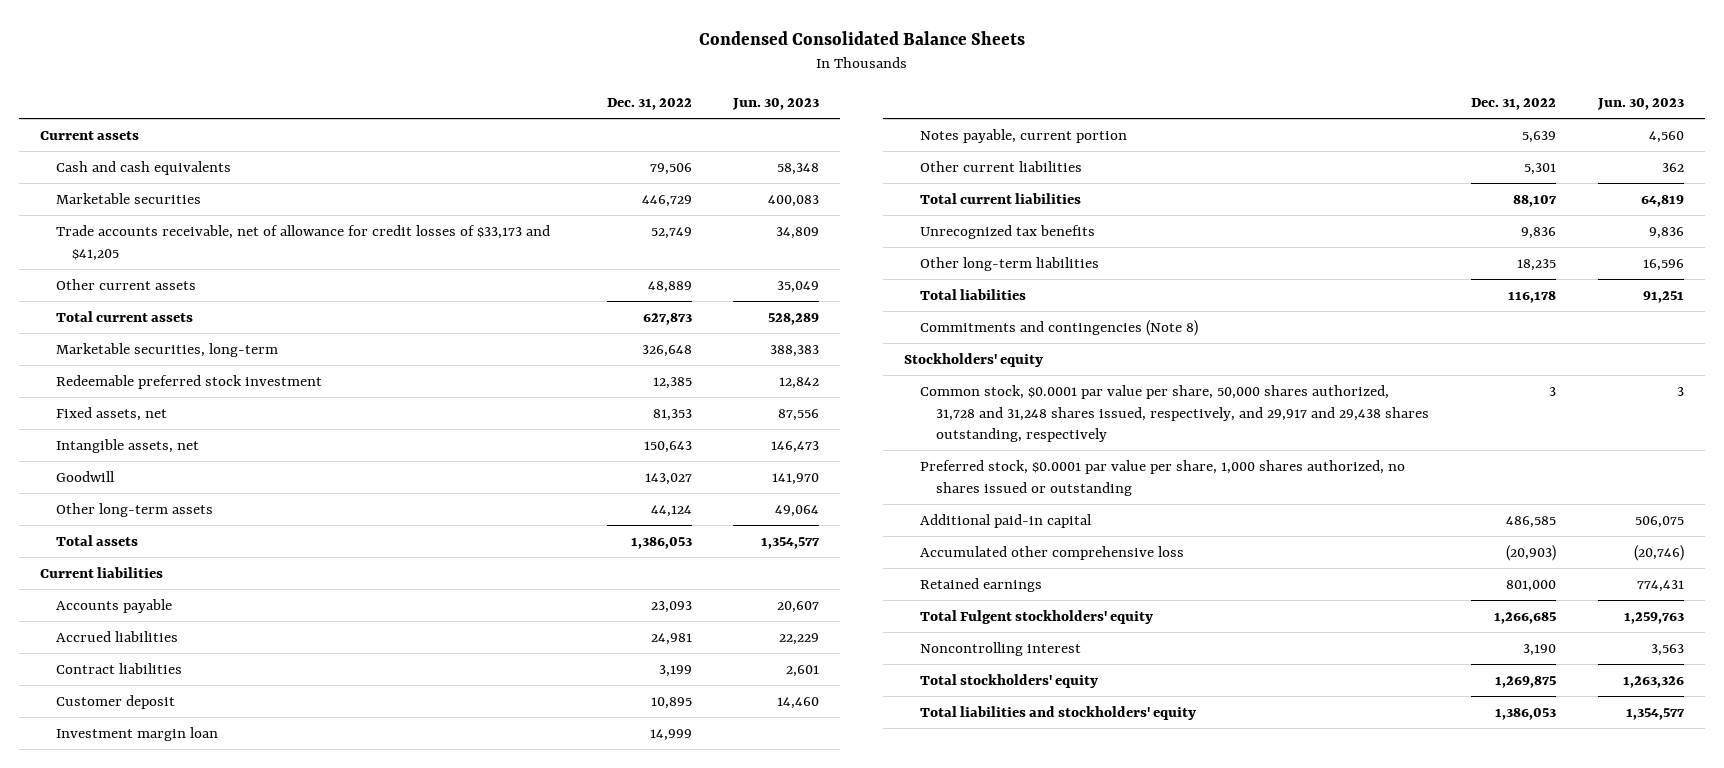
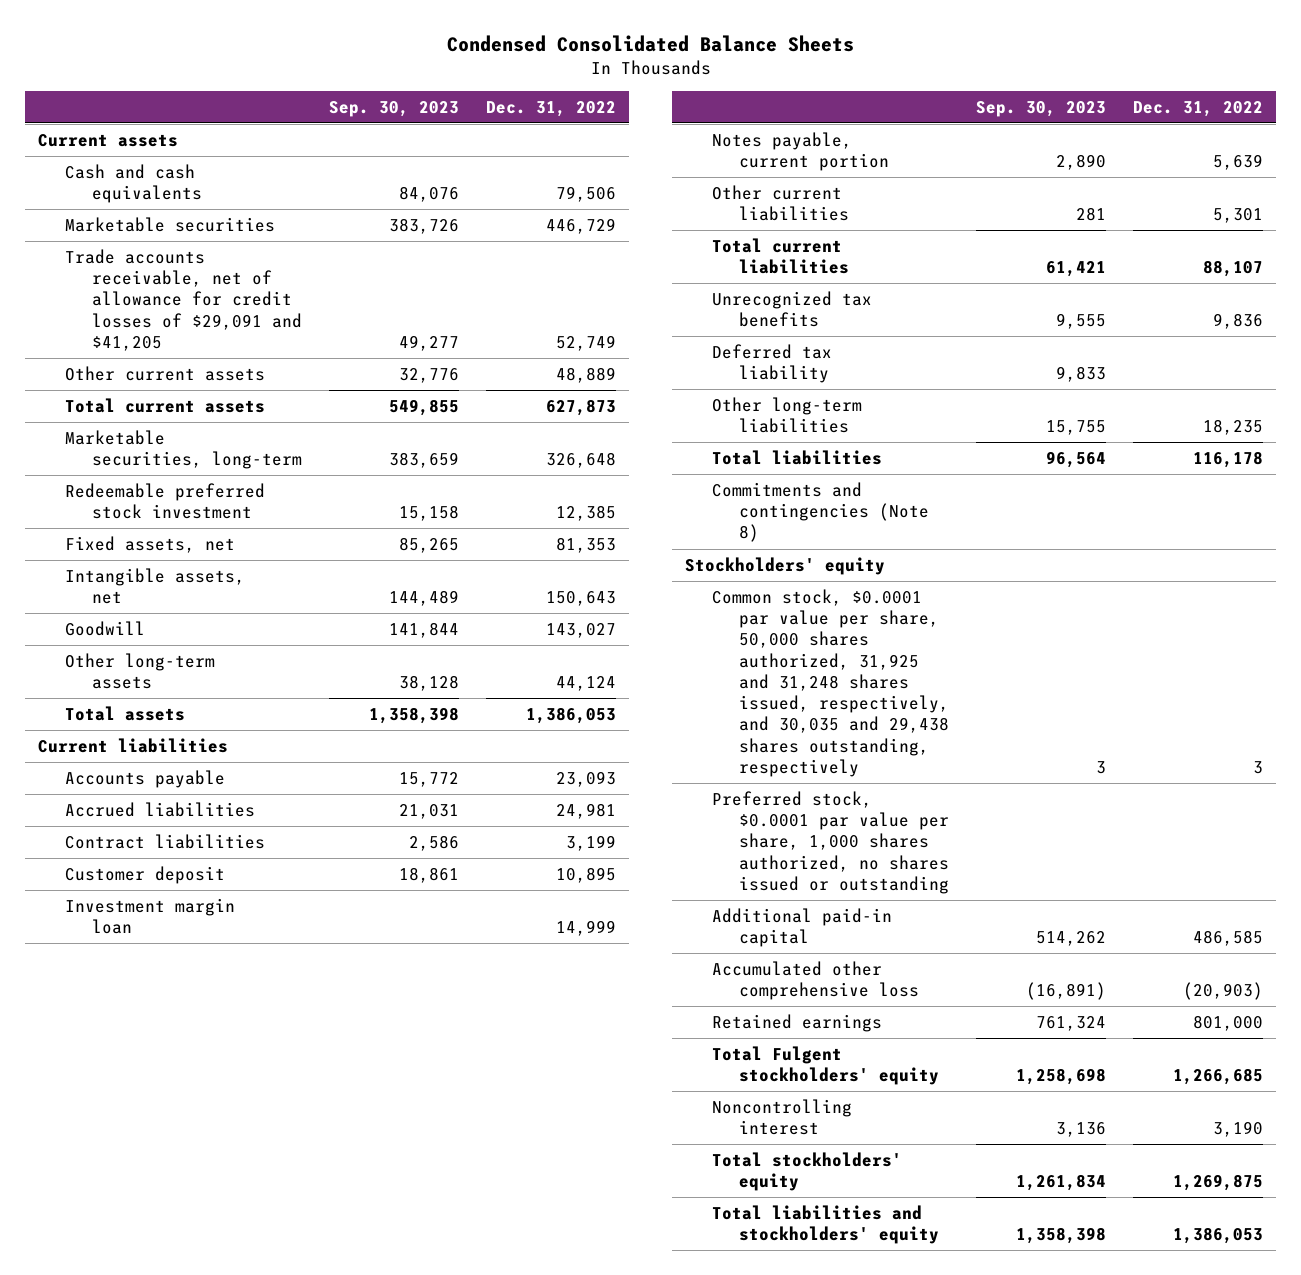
- | Dec. 31, 2022 | Jun. 30, 2023
+ | Sep. 30, 2023 | Dec. 31, 2022
- Trade accounts receivable, net of allowance for credit losses of $33,173 and $41,205 | 52,749 | 34,809
+ Trade accounts receivable, net of allowance for credit losses of $29,091 and $41,205 | 49,277 | 52,749
+ Deferred tax liability | 9,833 |
- Common stock, $0.0001 par value per share, 50,000 shares authorized, 31,728 and 31,248 shares issued, respectively, and 29,917 and 29,438 shares outstanding, respectively | 3 | 3
+ Common stock, $0.0001 par value per share, 50,000 shares authorized, 31,925 and 31,248 shares issued, respectively, and 30,035 and 29,438 shares outstanding, respectively | 3 | 3

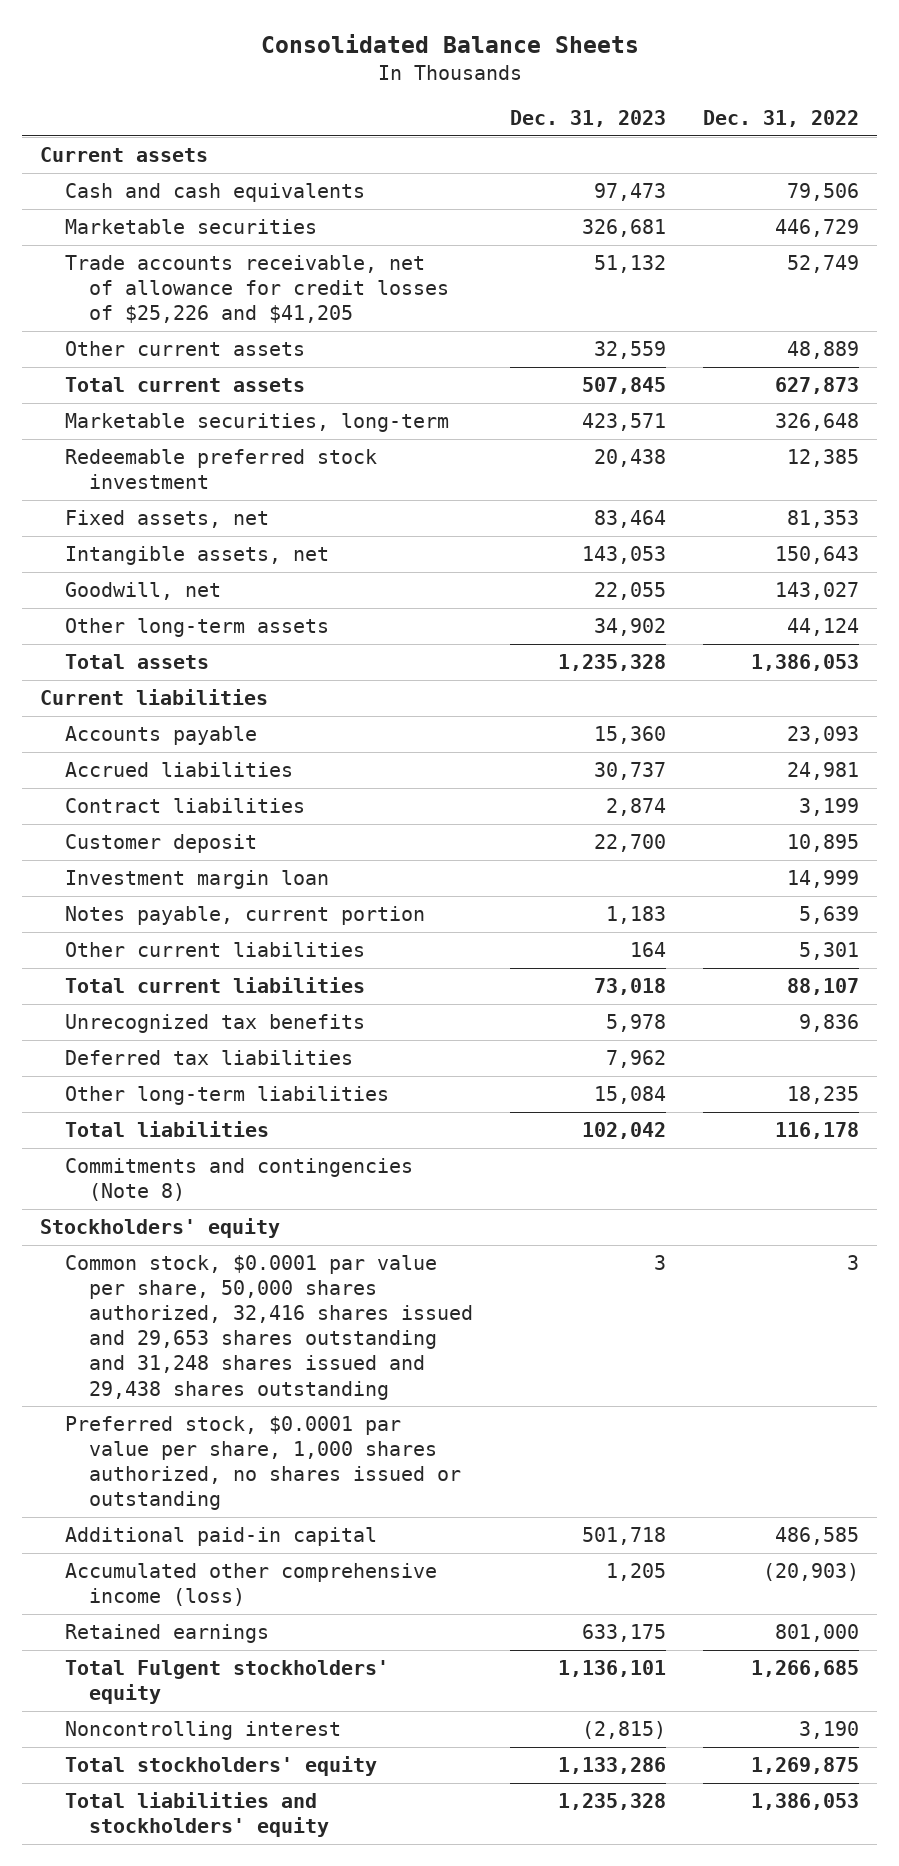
- Condensed Consolidated Balance Sheets
+ Consolidated Balance Sheets
- | Sep. 30, 2023 | Dec. 31, 2022
+ | Dec. 31, 2023 | Dec. 31, 2022
- Trade accounts receivable, net of allowance for credit losses of $29,091 and $41,205 | 49,277 | 52,749
+ Trade accounts receivable, net of allowance for credit losses of $25,226 and $41,205 | 51,132 | 52,749
- Goodwill | 141,844 | 143,027
+ Goodwill, net | 22,055 | 143,027
- Deferred tax liability | 9,833 |
+ Deferred tax liabilities | 7,962 |
- Common stock, $0.0001 par value per share, 50,000 shares authorized, 31,925 and 31,248 shares issued, respectively, and 30,035 and 29,438 shares outstanding, respectively | 3 | 3
+ Common stock, $0.0001 par value per share, 50,000 shares authorized, 32,416 shares issued and 29,653 shares outstanding and 31,248 shares issued and 29,438 shares outstanding | 3 | 3
- Accumulated other comprehensive loss | (16,891) | (20,903)
+ Accumulated other comprehensive income (loss) | 1,205 | (20,903)

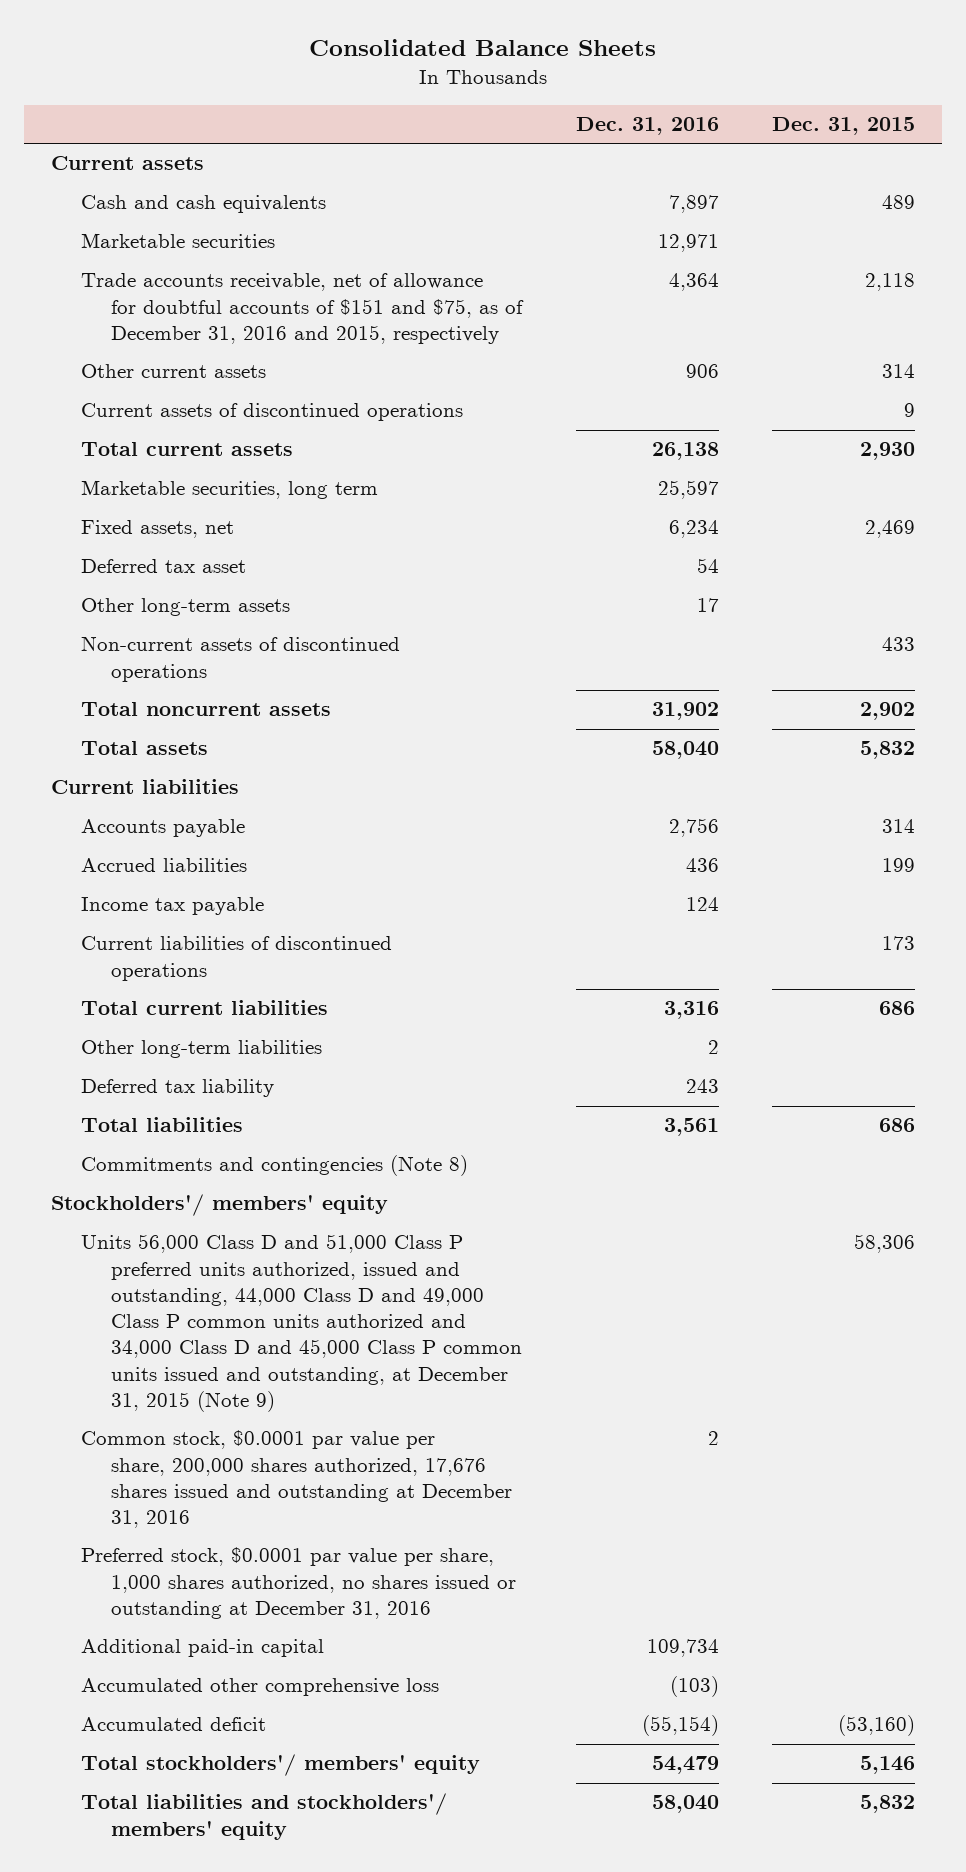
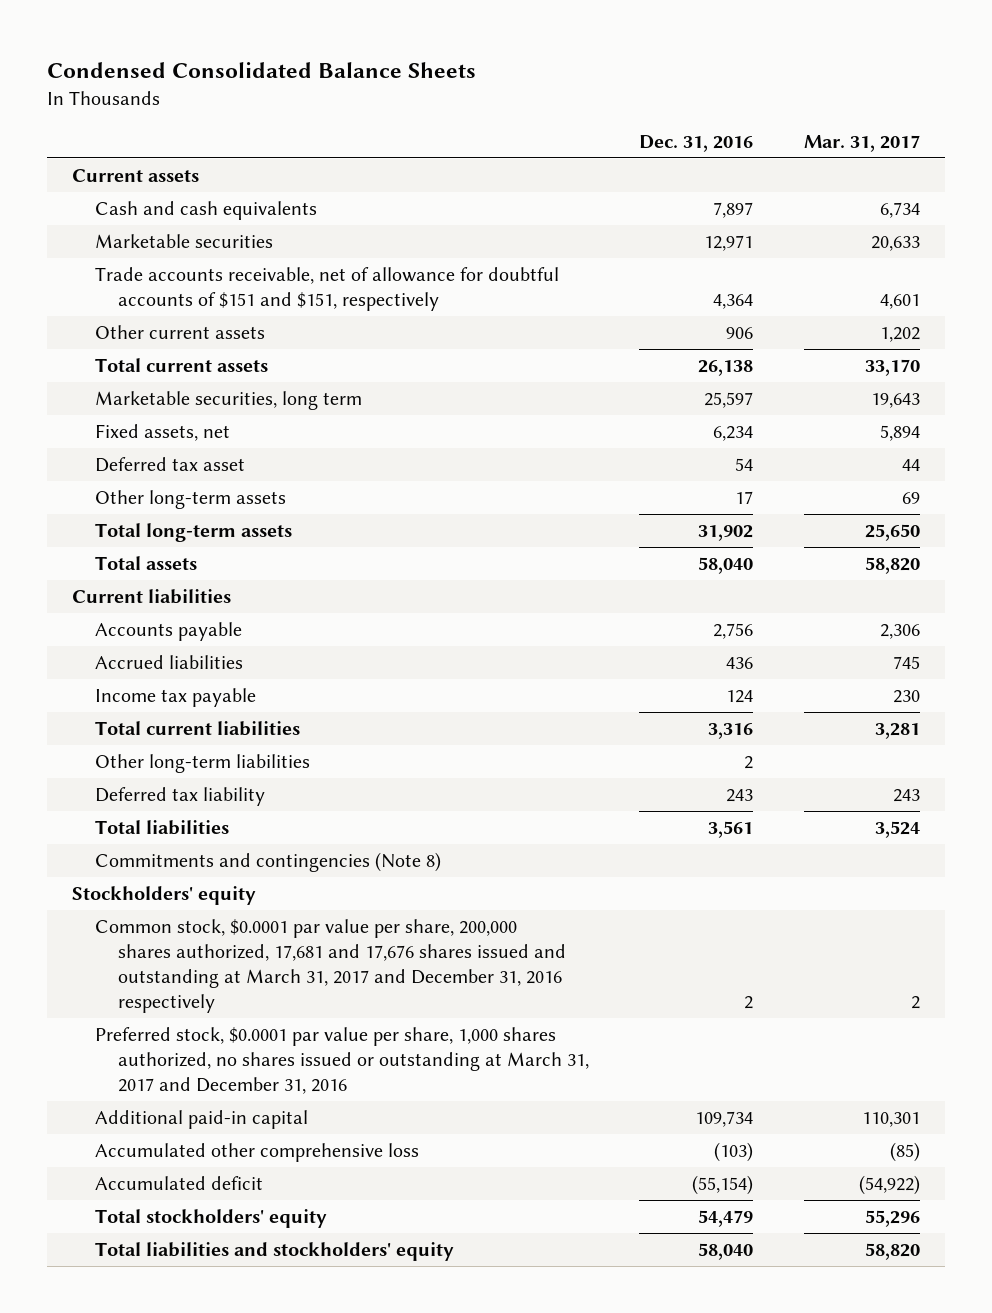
- Consolidated Balance Sheets
+ Condensed Consolidated Balance Sheets
- | Dec. 31, 2016 | Dec. 31, 2015
+ | Dec. 31, 2016 | Mar. 31, 2017
- Trade accounts receivable, net of allowance for doubtful accounts of $151 and $75, as of December 31, 2016 and 2015, respectively | 4,364 | 2,118
+ Trade accounts receivable, net of allowance for doubtful accounts of $151 and $151, respectively | 4,364 | 4,601
- Current assets of discontinued operations | | 9
- Non-current assets of discontinued operations | | 433
- Total noncurrent assets | 31,902 | 2,902
+ Total long-term assets | 31,902 | 25,650
- Current liabilities of discontinued operations | | 173
- Stockholders'/ members' equity
- Units 56,000 Class D and 51,000 Class P preferred units authorized, issued and outstanding, 44,000 Class D and 49,000 Class P common units authorized and 34,000 Class D and 45,000 Class P common units issued and outstanding, at December 31, 2015 (Note 9) | | 58,306
- Common stock, $0.0001 par value per share, 200,000 shares authorized, 17,676 shares issued and outstanding at December 31, 2016 | 2 |
- Preferred stock, $0.0001 par value per share, 1,000 shares authorized, no shares issued or outstanding at December 31, 2016
+ Stockholders' equity
+ Common stock, $0.0001 par value per share, 200,000 shares authorized, 17,681 and 17,676 shares issued and outstanding at March 31, 2017 and December 31, 2016 respectively | 2 | 2
+ Preferred stock, $0.0001 par value per share, 1,000 shares authorized, no shares issued or outstanding at March 31, 2017 and December 31, 2016
- Total stockholders'/ members' equity | 54,479 | 5,146
- Total liabilities and stockholders'/ members' equity | 58,040 | 5,832
+ Total stockholders' equity | 54,479 | 55,296
+ Total liabilities and stockholders' equity | 58,040 | 58,820

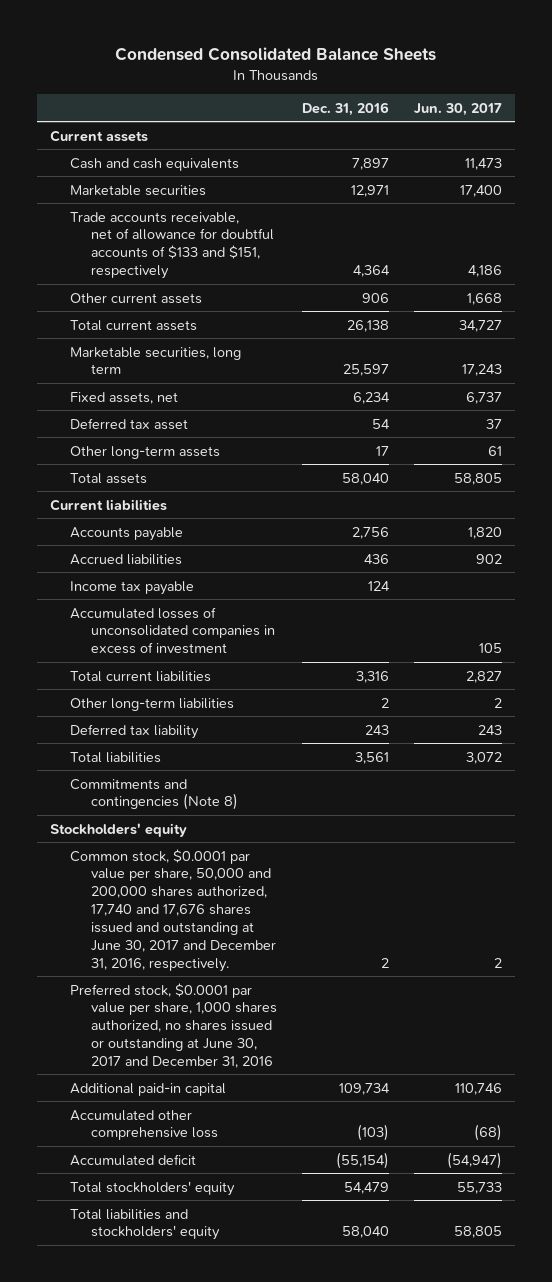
- | Dec. 31, 2016 | Mar. 31, 2017
+ | Dec. 31, 2016 | Jun. 30, 2017
- Trade accounts receivable, net of allowance for doubtful accounts of $151 and $151, respectively | 4,364 | 4,601
+ Trade accounts receivable, net of allowance for doubtful accounts of $133 and $151, respectively | 4,364 | 4,186
- Total long-term assets | 31,902 | 25,650
+ Accumulated losses of unconsolidated companies in excess of investment | | 105
- Common stock, $0.0001 par value per share, 200,000 shares authorized, 17,681 and 17,676 shares issued and outstanding at March 31, 2017 and December 31, 2016 respectively | 2 | 2
- Preferred stock, $0.0001 par value per share, 1,000 shares authorized, no shares issued or outstanding at March 31, 2017 and December 31, 2016
+ Common stock, $0.0001 par value per share, 50,000 and 200,000 shares authorized, 17,740 and 17,676 shares issued and outstanding at June 30, 2017 and December 31, 2016, respectively. | 2 | 2
+ Preferred stock, $0.0001 par value per share, 1,000 shares authorized, no shares issued or outstanding at June 30, 2017 and December 31, 2016

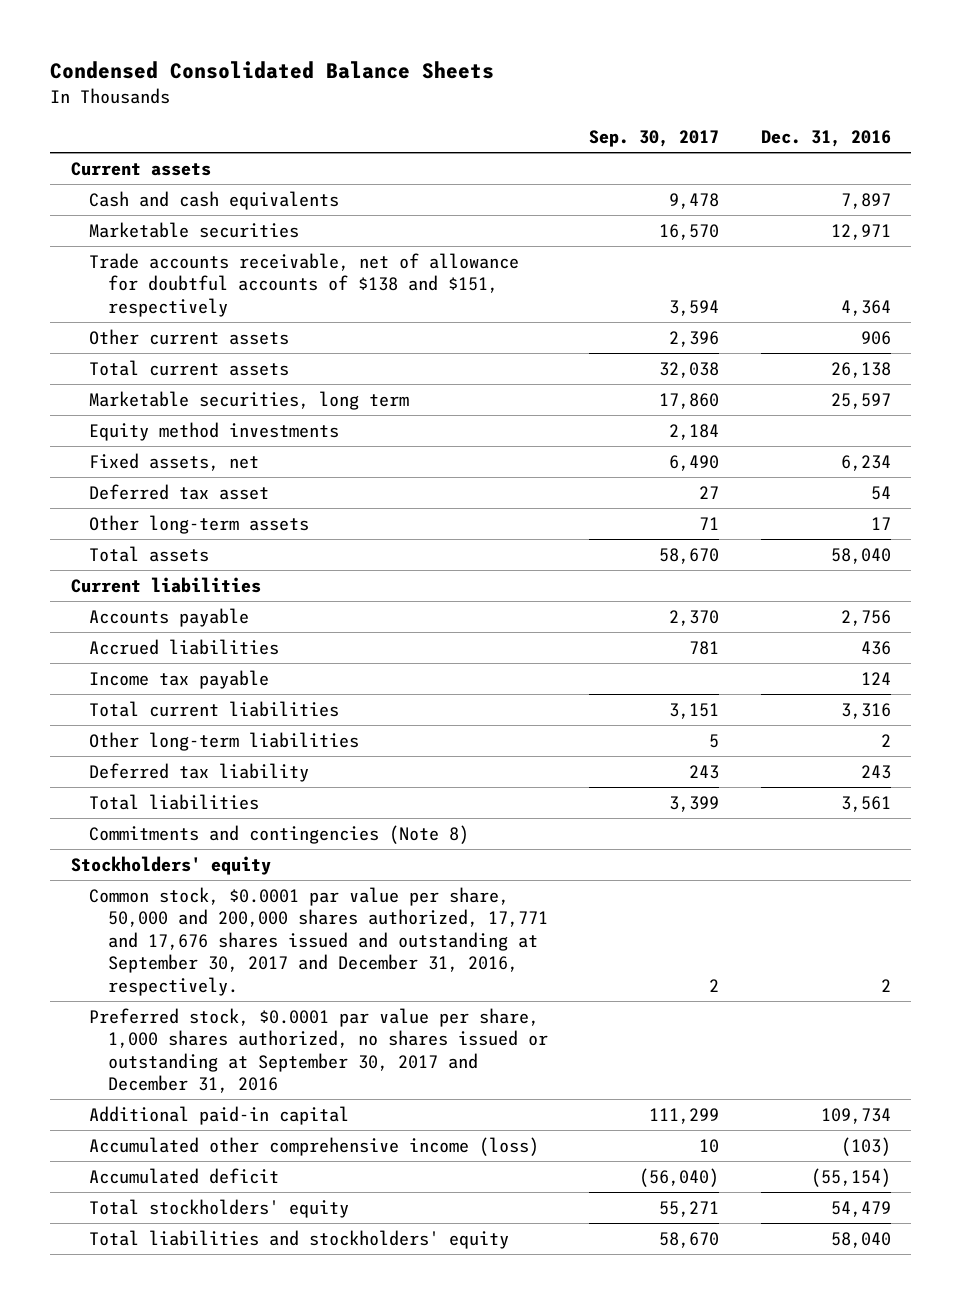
- | Dec. 31, 2016 | Jun. 30, 2017
+ | Sep. 30, 2017 | Dec. 31, 2016
- Trade accounts receivable, net of allowance for doubtful accounts of $133 and $151, respectively | 4,364 | 4,186
+ Trade accounts receivable, net of allowance for doubtful accounts of $138 and $151, respectively | 3,594 | 4,364
+ Equity method investments | 2,184 |
- Accumulated losses of unconsolidated companies in excess of investment | | 105
- Common stock, $0.0001 par value per share, 50,000 and 200,000 shares authorized, 17,740 and 17,676 shares issued and outstanding at June 30, 2017 and December 31, 2016, respectively. | 2 | 2
- Preferred stock, $0.0001 par value per share, 1,000 shares authorized, no shares issued or outstanding at June 30, 2017 and December 31, 2016
+ Common stock, $0.0001 par value per share, 50,000 and 200,000 shares authorized, 17,771 and 17,676 shares issued and outstanding at September 30, 2017 and December 31, 2016, respectively. | 2 | 2
+ Preferred stock, $0.0001 par value per share, 1,000 shares authorized, no shares issued or outstanding at September 30, 2017 and December 31, 2016
- Accumulated other comprehensive loss | (103) | (68)
+ Accumulated other comprehensive income (loss) | 10 | (103)

